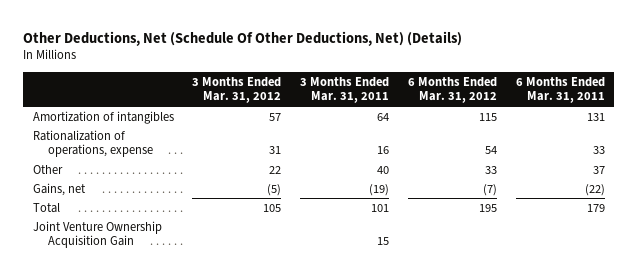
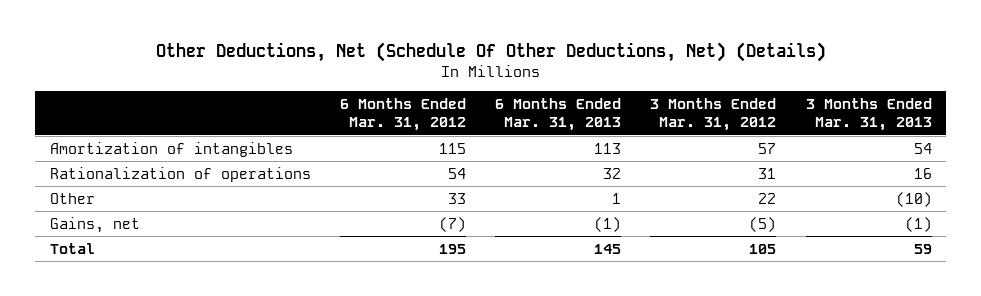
- | 3 Months Ended Mar. 31, 2012 | 3 Months Ended Mar. 31, 2011 | 6 Months Ended Mar. 31, 2012 | 6 Months Ended Mar. 31, 2011
+ | 6 Months Ended Mar. 31, 2012 | 6 Months Ended Mar. 31, 2013 | 3 Months Ended Mar. 31, 2012 | 3 Months Ended Mar. 31, 2013
- Rationalization of operations, expense | 31 | 16 | 54 | 33
+ Rationalization of operations | 54 | 32 | 31 | 16
- Joint Venture Ownership Acquisition Gain | | 15 | |

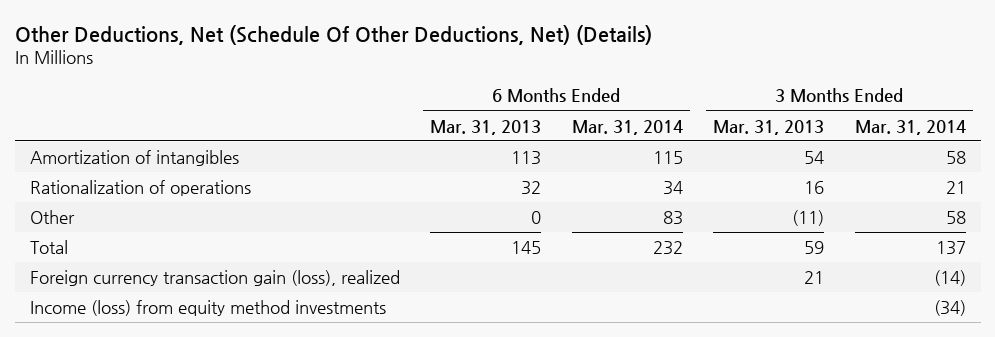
- | 6 Months Ended Mar. 31, 2012 | 6 Months Ended Mar. 31, 2013 | 3 Months Ended Mar. 31, 2012 | 3 Months Ended Mar. 31, 2013
+ | 6 Months Ended Mar. 31, 2013 | 6 Months Ended Mar. 31, 2014 | 3 Months Ended Mar. 31, 2013 | 3 Months Ended Mar. 31, 2014
- Other | 33 | 1 | 22 | (10)
- Gains, net | (7) | (1) | (5) | (1)
+ Other | 0 | 83 | (11) | 58
+ Foreign currency transaction gain (loss), realized | | | 21 | (14)
+ Income (loss) from equity method investments | | | | (34)

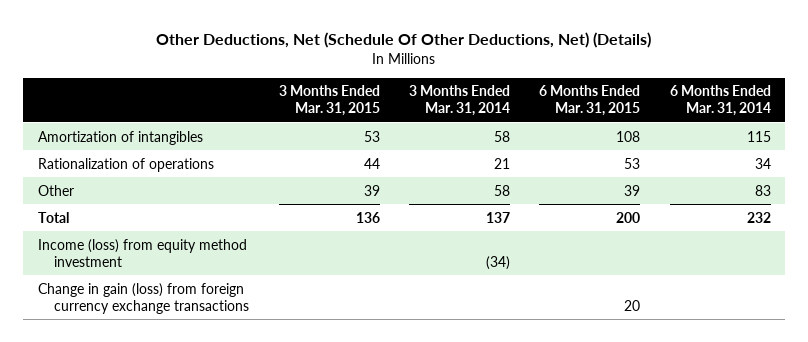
- | 6 Months Ended Mar. 31, 2013 | 6 Months Ended Mar. 31, 2014 | 3 Months Ended Mar. 31, 2013 | 3 Months Ended Mar. 31, 2014
+ | 3 Months Ended Mar. 31, 2015 | 3 Months Ended Mar. 31, 2014 | 6 Months Ended Mar. 31, 2015 | 6 Months Ended Mar. 31, 2014
- Foreign currency transaction gain (loss), realized | | | 21 | (14)
- Income (loss) from equity method investments | | | | (34)
+ Income (loss) from equity method investment | | (34) | |
+ Change in gain (loss) from foreign currency exchange transactions | | | 20 |

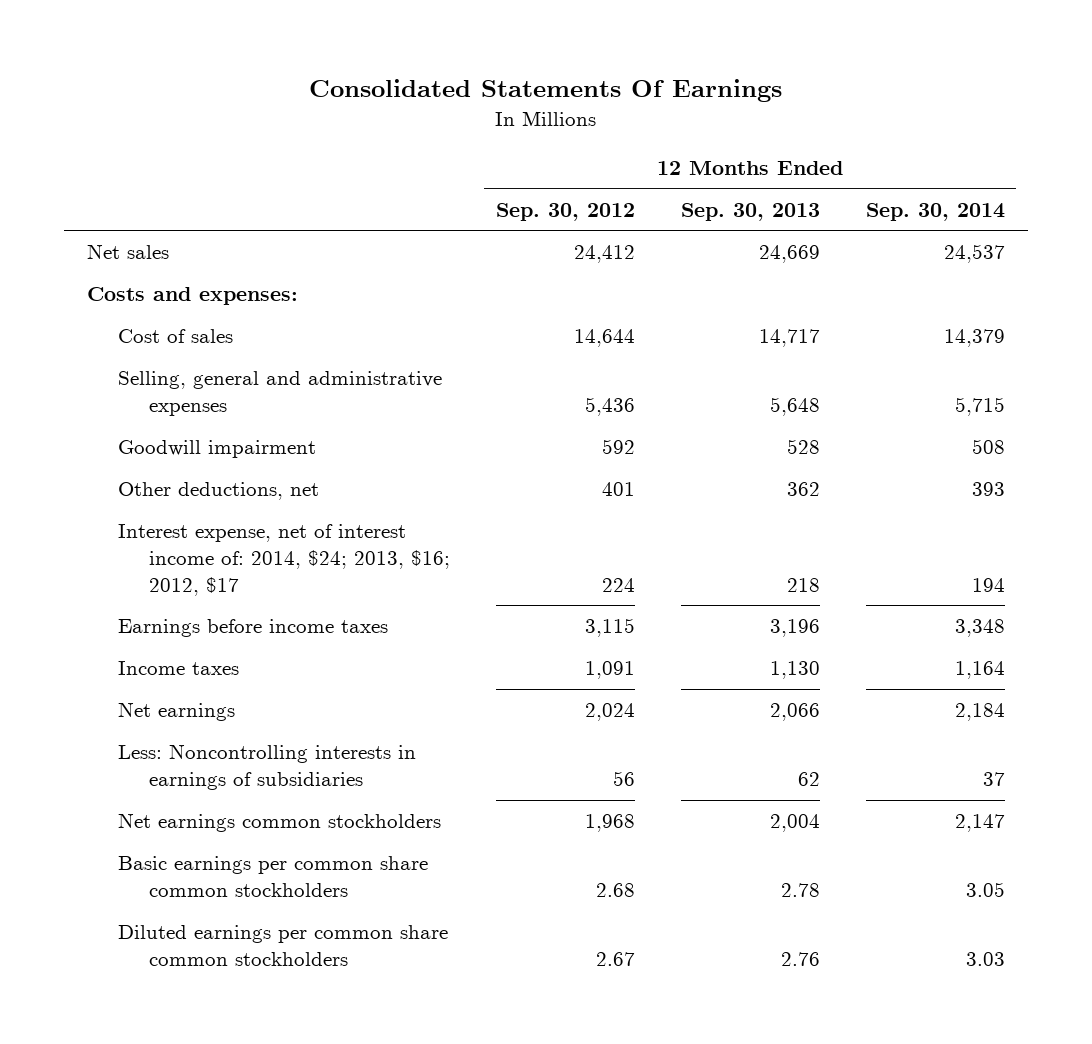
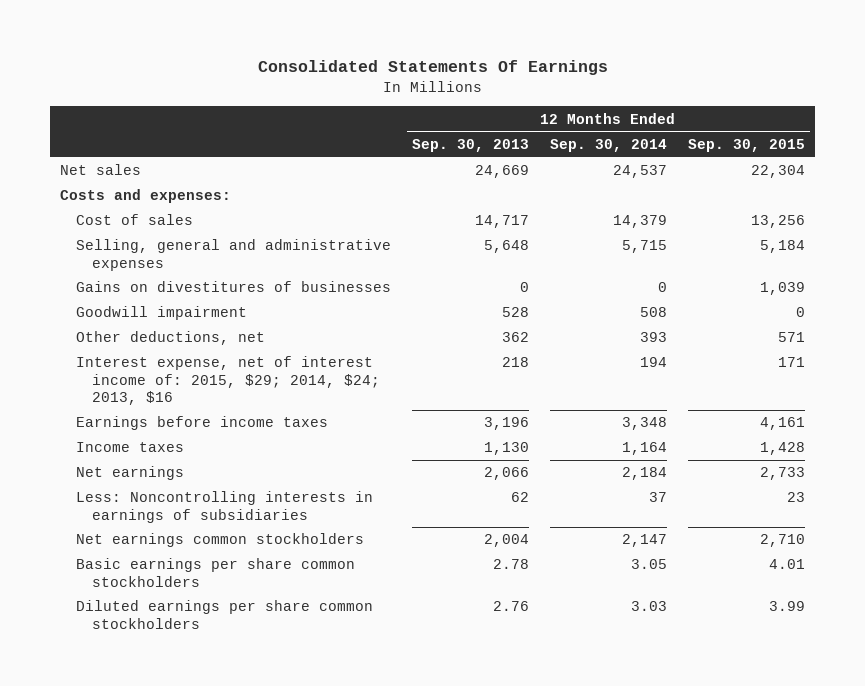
- | 12 Months Ended Sep. 30, 2012 | 12 Months Ended Sep. 30, 2013 | 12 Months Ended Sep. 30, 2014
+ | 12 Months Ended Sep. 30, 2013 | 12 Months Ended Sep. 30, 2014 | 12 Months Ended Sep. 30, 2015
+ Gains on divestitures of businesses | 0 | 0 | 1,039
- Interest expense, net of interest income of: 2014, $24; 2013, $16; 2012, $17 | 224 | 218 | 194
+ Interest expense, net of interest income of: 2015, $29; 2014, $24; 2013, $16 | 218 | 194 | 171
- Basic earnings per common share common stockholders | 2.68 | 2.78 | 3.05
- Diluted earnings per common share common stockholders | 2.67 | 2.76 | 3.03
+ Basic earnings per share common stockholders | 2.78 | 3.05 | 4.01
+ Diluted earnings per share common stockholders | 2.76 | 3.03 | 3.99

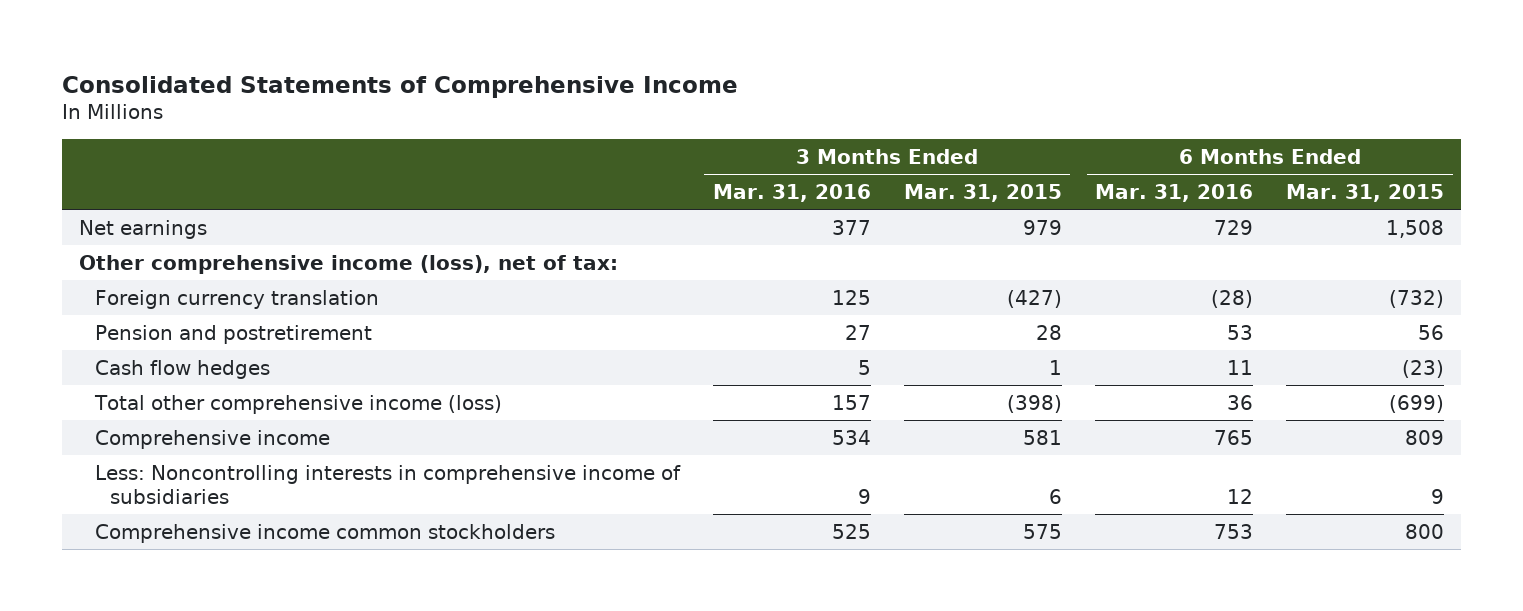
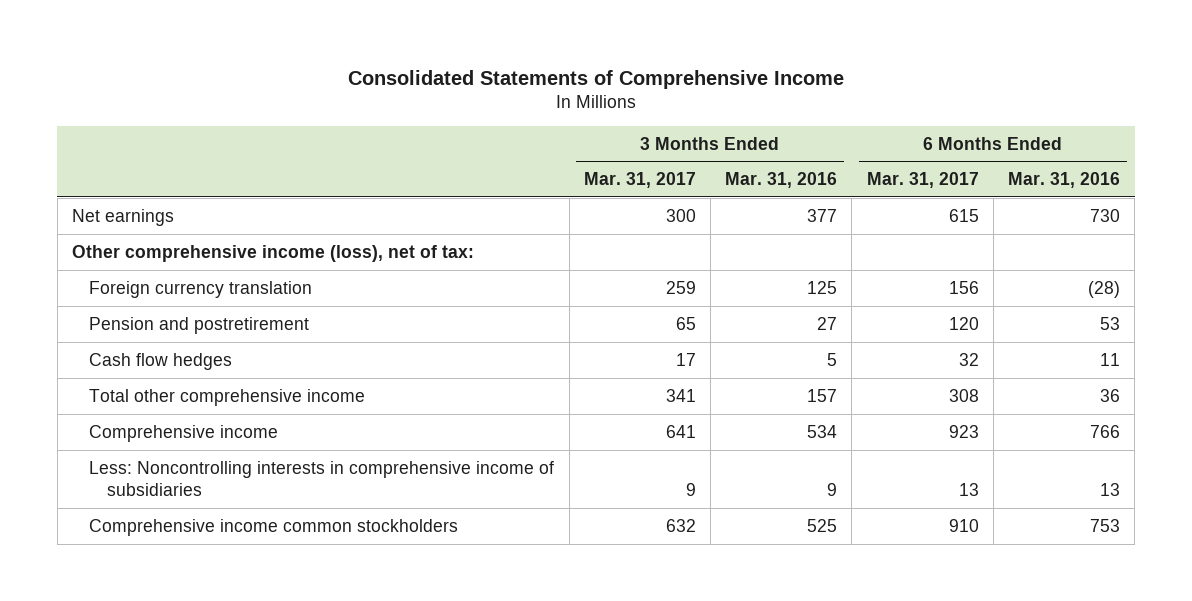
- | 3 Months Ended Mar. 31, 2016 | 3 Months Ended Mar. 31, 2015 | 6 Months Ended Mar. 31, 2016 | 6 Months Ended Mar. 31, 2015
+ | 3 Months Ended Mar. 31, 2017 | 3 Months Ended Mar. 31, 2016 | 6 Months Ended Mar. 31, 2017 | 6 Months Ended Mar. 31, 2016
- Net earnings | 377 | 979 | 729 | 1,508
+ Net earnings | 300 | 377 | 615 | 730
- Total other comprehensive income (loss) | 157 | (398) | 36 | (699)
- Comprehensive income | 534 | 581 | 765 | 809
- Less: Noncontrolling interests in comprehensive income of subsidiaries | 9 | 6 | 12 | 9
+ Total other comprehensive income | 341 | 157 | 308 | 36
+ Comprehensive income | 641 | 534 | 923 | 766
+ Less: Noncontrolling interests in comprehensive income of subsidiaries | 9 | 9 | 13 | 13

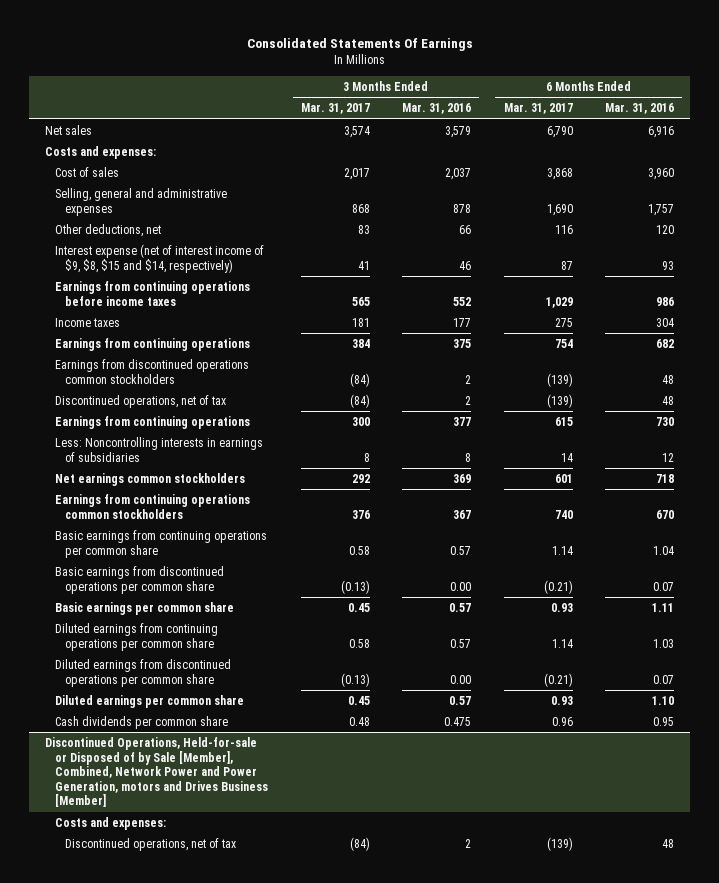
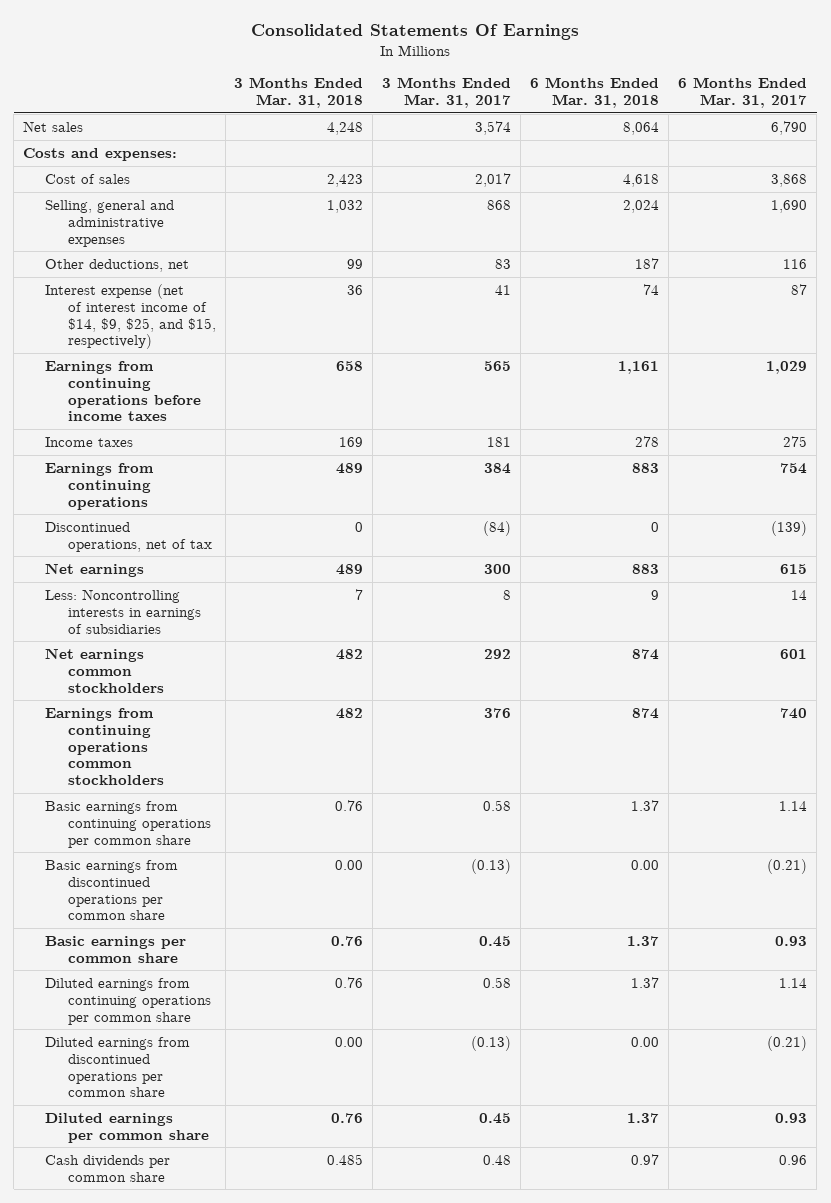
- | 3 Months Ended Mar. 31, 2017 | 3 Months Ended Mar. 31, 2016 | 6 Months Ended Mar. 31, 2017 | 6 Months Ended Mar. 31, 2016
+ | 3 Months Ended Mar. 31, 2018 | 3 Months Ended Mar. 31, 2017 | 6 Months Ended Mar. 31, 2018 | 6 Months Ended Mar. 31, 2017
- Interest expense (net of interest income of $9, $8, $15 and $14, respectively) | 41 | 46 | 87 | 93
+ Interest expense (net of interest income of $14, $9, $25, and $15, respectively) | 36 | 41 | 74 | 87
- Earnings from discontinued operations common stockholders | (84) | 2 | (139) | 48
- Earnings from continuing operations | 300 | 377 | 615 | 730
+ Net earnings | 489 | 300 | 883 | 615
- Discontinued Operations, Held-for-sale or Disposed of by Sale [Member], Combined, Network Power and Power Generation, motors and Drives Business [Member]
- Costs and expenses:
- Discontinued operations, net of tax | (84) | 2 | (139) | 48

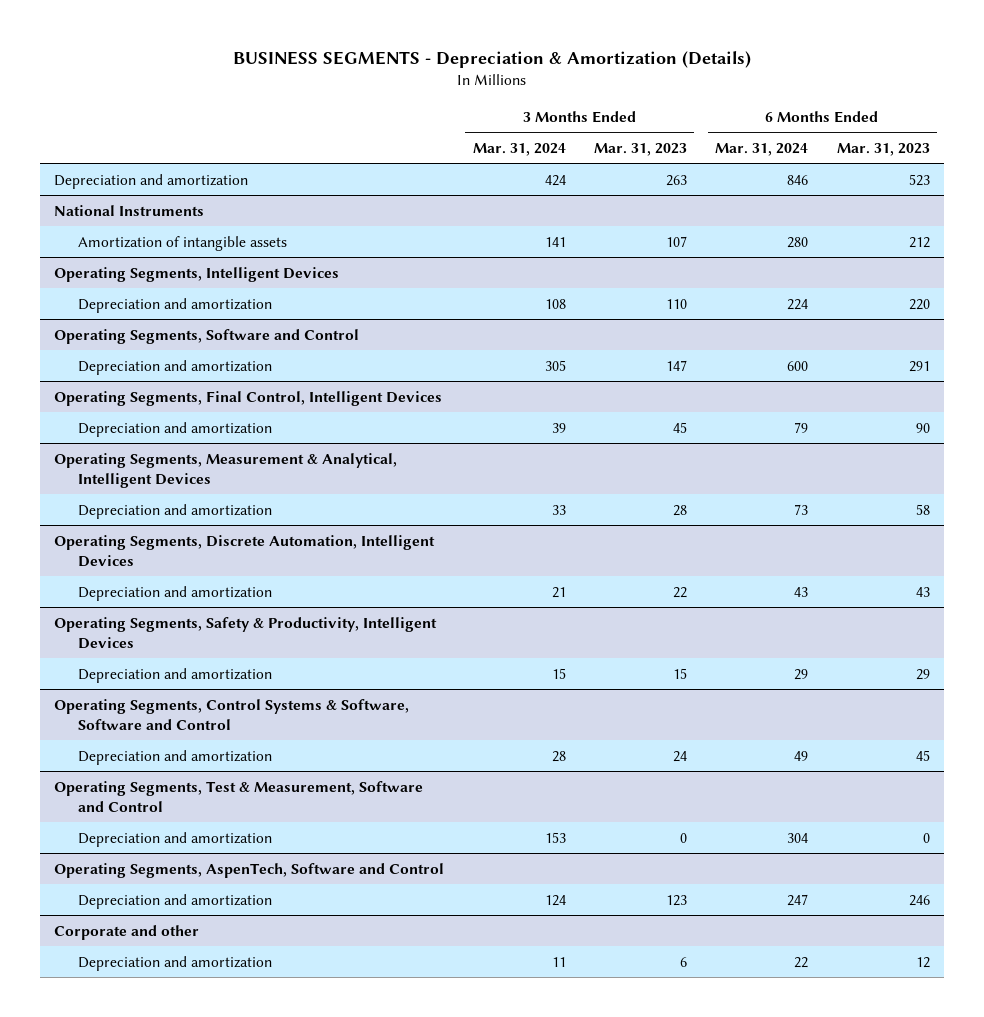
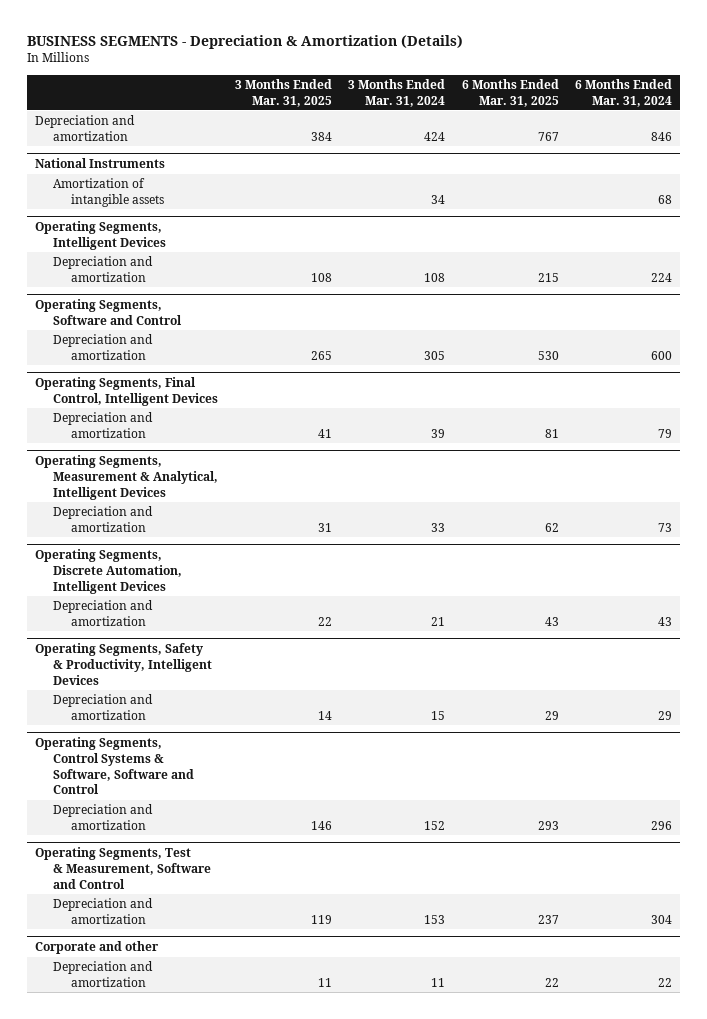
- | 3 Months Ended Mar. 31, 2024 | 3 Months Ended Mar. 31, 2023 | 6 Months Ended Mar. 31, 2024 | 6 Months Ended Mar. 31, 2023
+ | 3 Months Ended Mar. 31, 2025 | 3 Months Ended Mar. 31, 2024 | 6 Months Ended Mar. 31, 2025 | 6 Months Ended Mar. 31, 2024
@ National Instruments
- Amortization of intangible assets | 141 | 107 | 280 | 212
+ Amortization of intangible assets | | 34 | | 68
@ Operating Segments, Control Systems & Software, Software and Control
- Depreciation and amortization | 28 | 24 | 49 | 45
+ Depreciation and amortization | 146 | 152 | 293 | 296
- Operating Segments, AspenTech, Software and Control
- Depreciation and amortization | 124 | 123 | 247 | 246

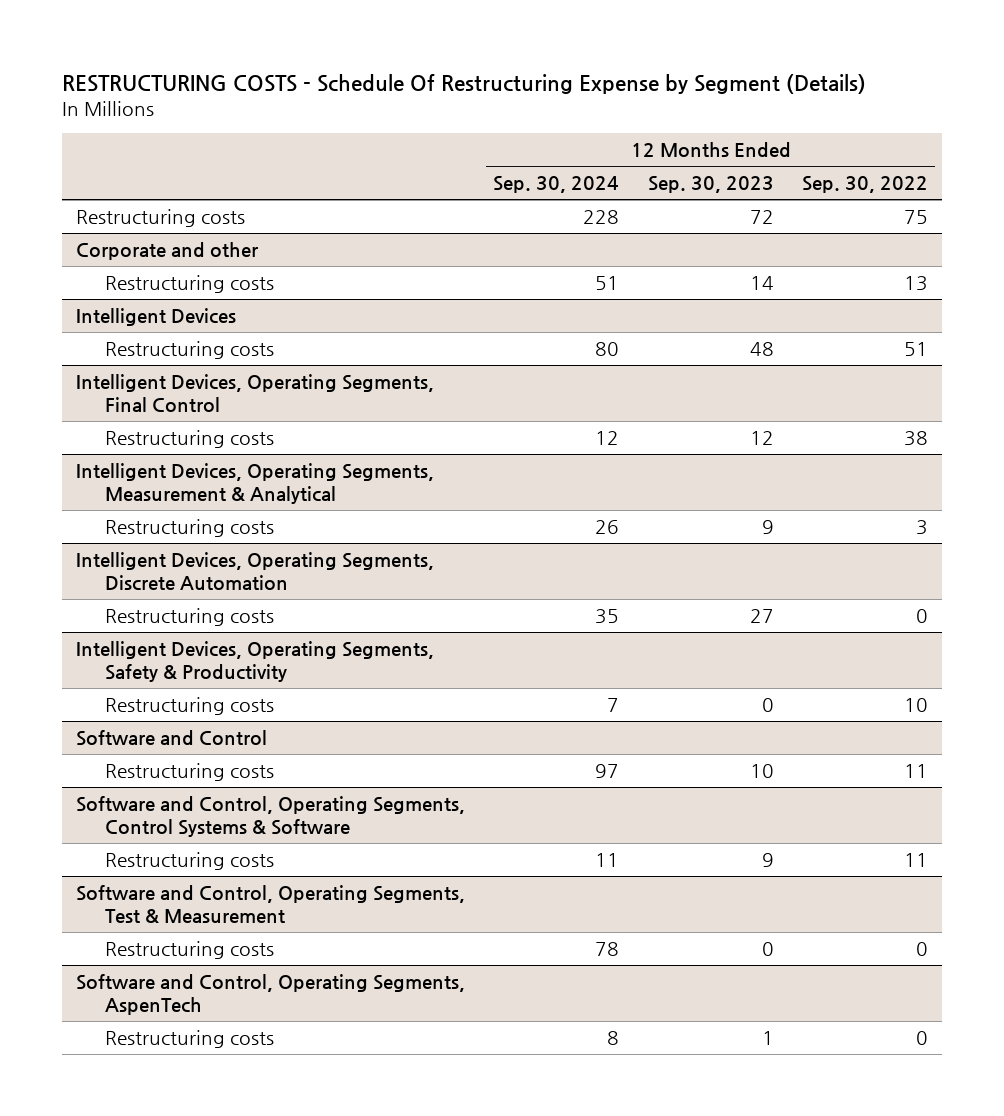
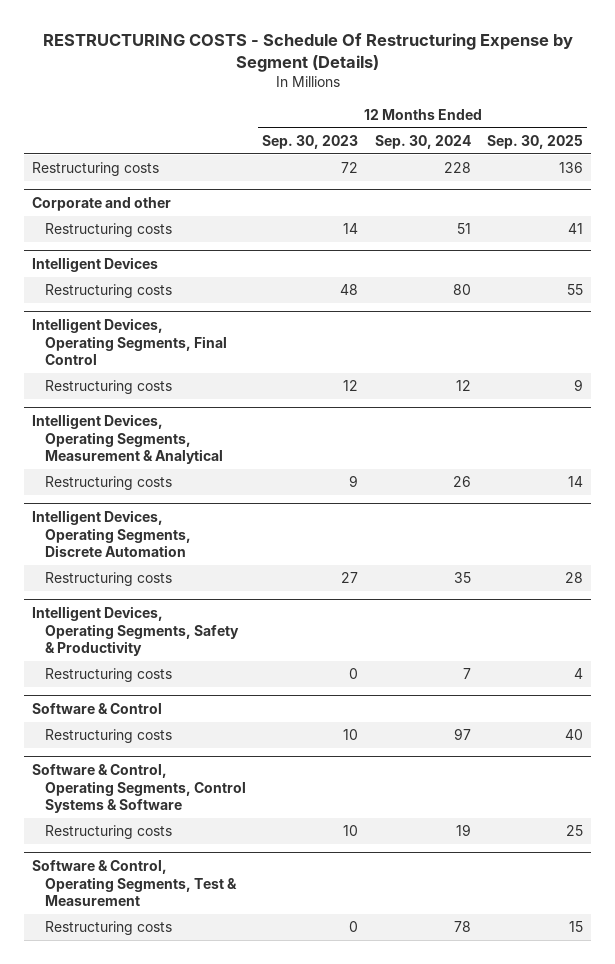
- | 12 Months Ended Sep. 30, 2024 | 12 Months Ended Sep. 30, 2023 | 12 Months Ended Sep. 30, 2022
+ | 12 Months Ended Sep. 30, 2023 | 12 Months Ended Sep. 30, 2024 | 12 Months Ended Sep. 30, 2025
- Software and Control
+ Software & Control
- Software and Control, Operating Segments, Control Systems & Software
- Restructuring costs | 11 | 9 | 11
- Software and Control, Operating Segments, Test & Measurement
+ Software & Control, Operating Segments, Control Systems & Software
+ Restructuring costs | 10 | 19 | 25
+ Software & Control, Operating Segments, Test & Measurement
- Software and Control, Operating Segments, AspenTech
- Restructuring costs | 8 | 1 | 0

